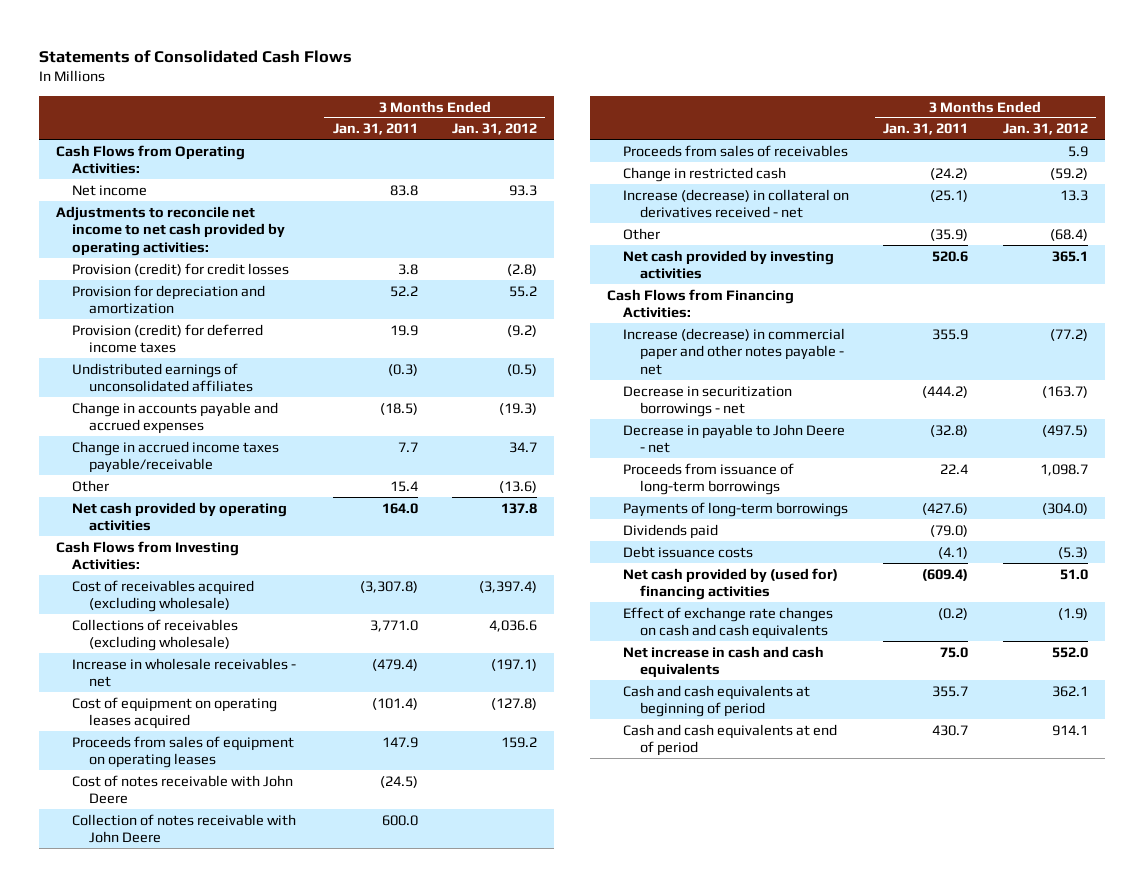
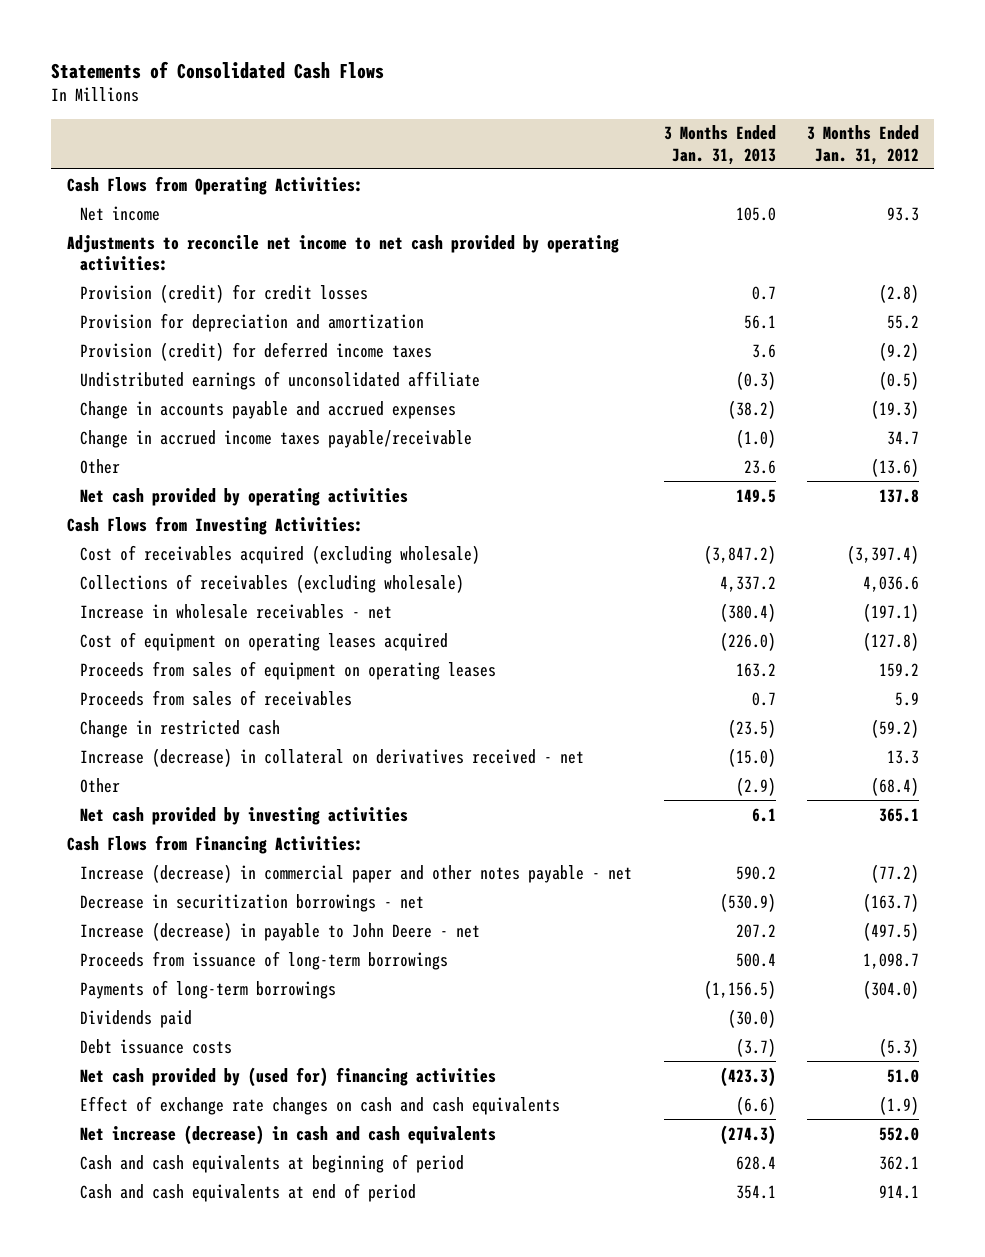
- | 3 Months Ended Jan. 31, 2011 | 3 Months Ended Jan. 31, 2012
+ | 3 Months Ended Jan. 31, 2013 | 3 Months Ended Jan. 31, 2012
- Undistributed earnings of unconsolidated affiliates | (0.3) | (0.5)
+ Undistributed earnings of unconsolidated affiliate | (0.3) | (0.5)
- Cost of notes receivable with John Deere | (24.5) |
- Collection of notes receivable with John Deere | 600.0 |
- Decrease in payable to John Deere - net | (32.8) | (497.5)
+ Increase (decrease) in payable to John Deere - net | 207.2 | (497.5)
- Net increase in cash and cash equivalents | 75.0 | 552.0
+ Net increase (decrease) in cash and cash equivalents | (274.3) | 552.0

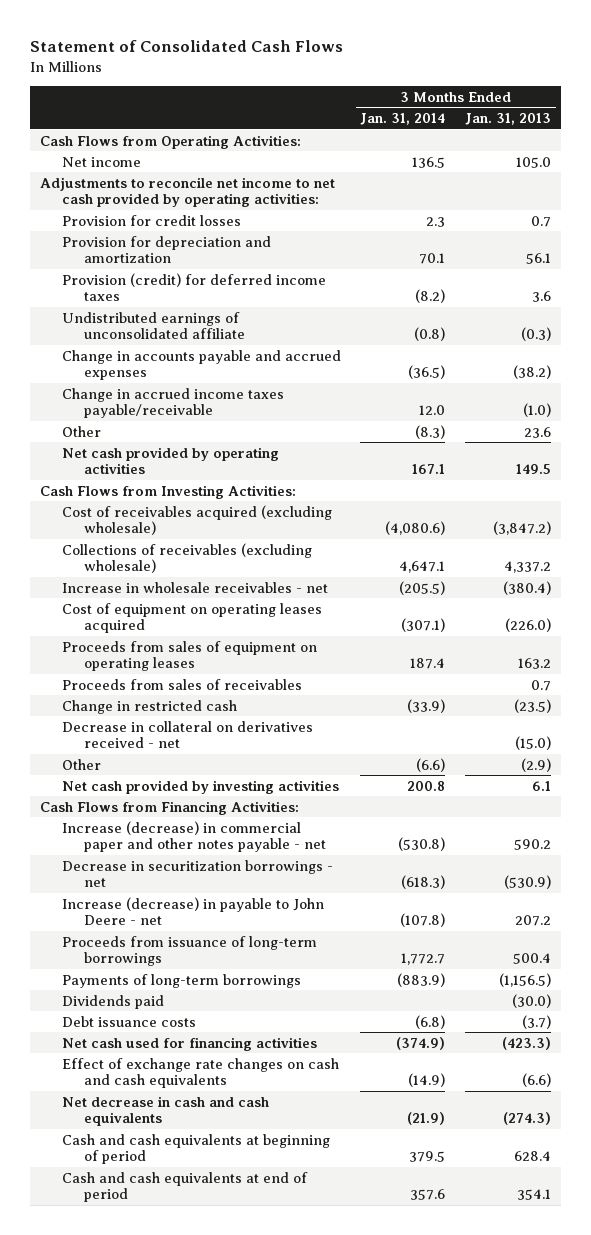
- Statements of Consolidated Cash Flows
+ Statement of Consolidated Cash Flows
- | 3 Months Ended Jan. 31, 2013 | 3 Months Ended Jan. 31, 2012
+ | 3 Months Ended Jan. 31, 2014 | 3 Months Ended Jan. 31, 2013
- Provision (credit) for credit losses | 0.7 | (2.8)
+ Provision for credit losses | 2.3 | 0.7
- Increase (decrease) in collateral on derivatives received - net | (15.0) | 13.3
+ Decrease in collateral on derivatives received - net | | (15.0)
- Net cash provided by (used for) financing activities | (423.3) | 51.0
+ Net cash used for financing activities | (374.9) | (423.3)
- Net increase (decrease) in cash and cash equivalents | (274.3) | 552.0
+ Net decrease in cash and cash equivalents | (21.9) | (274.3)

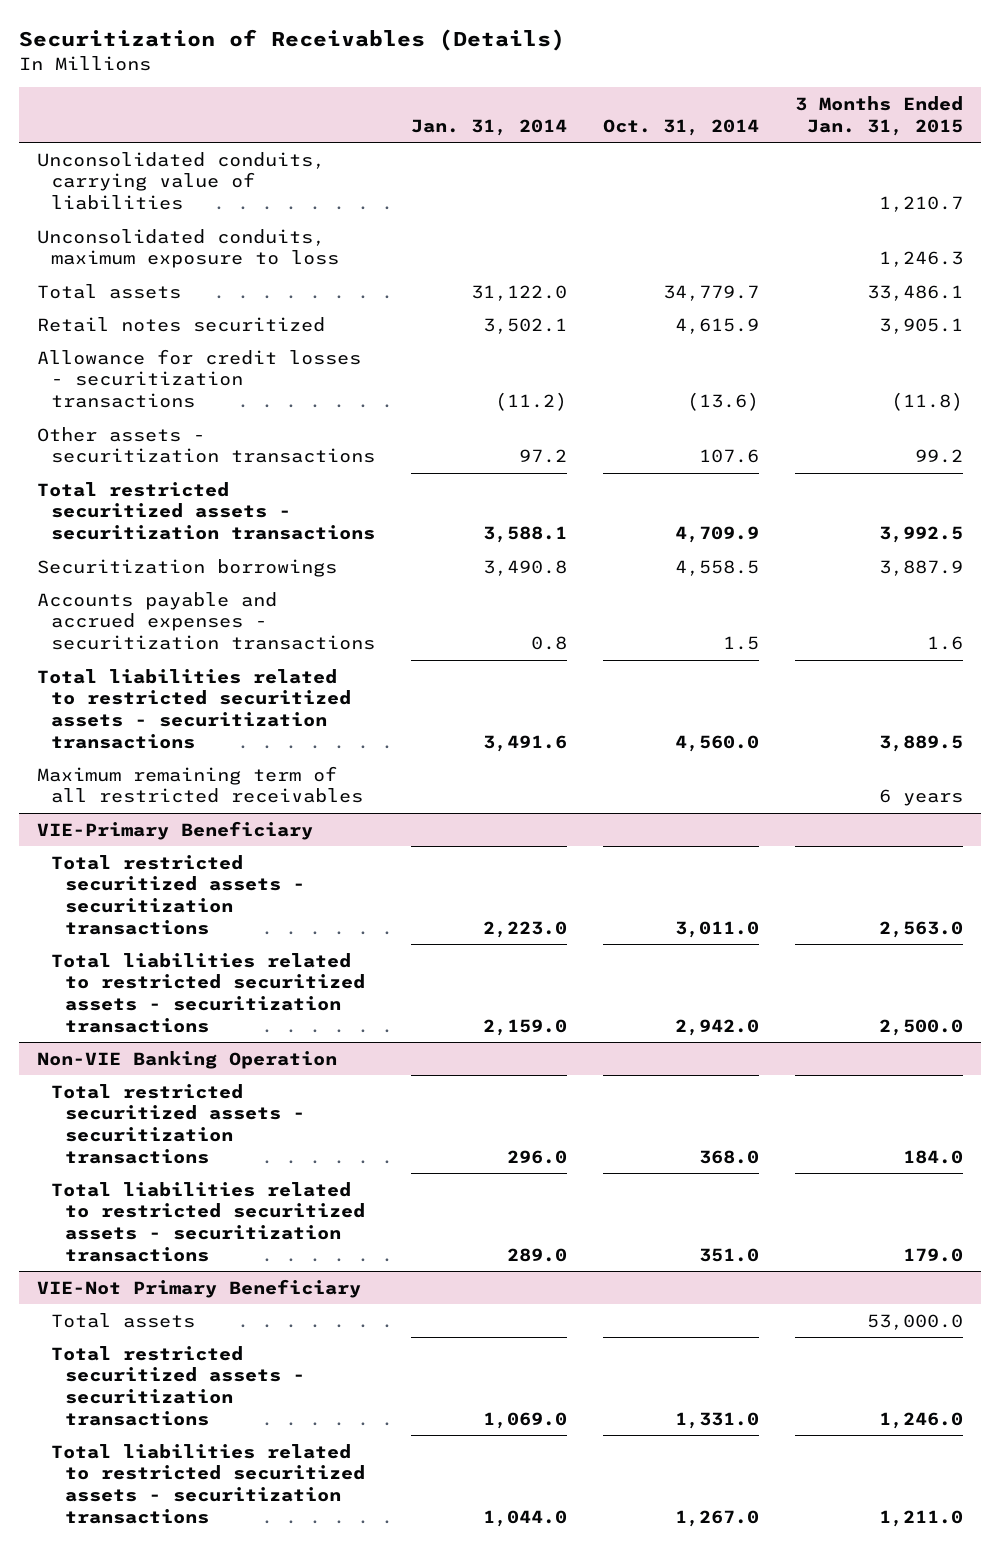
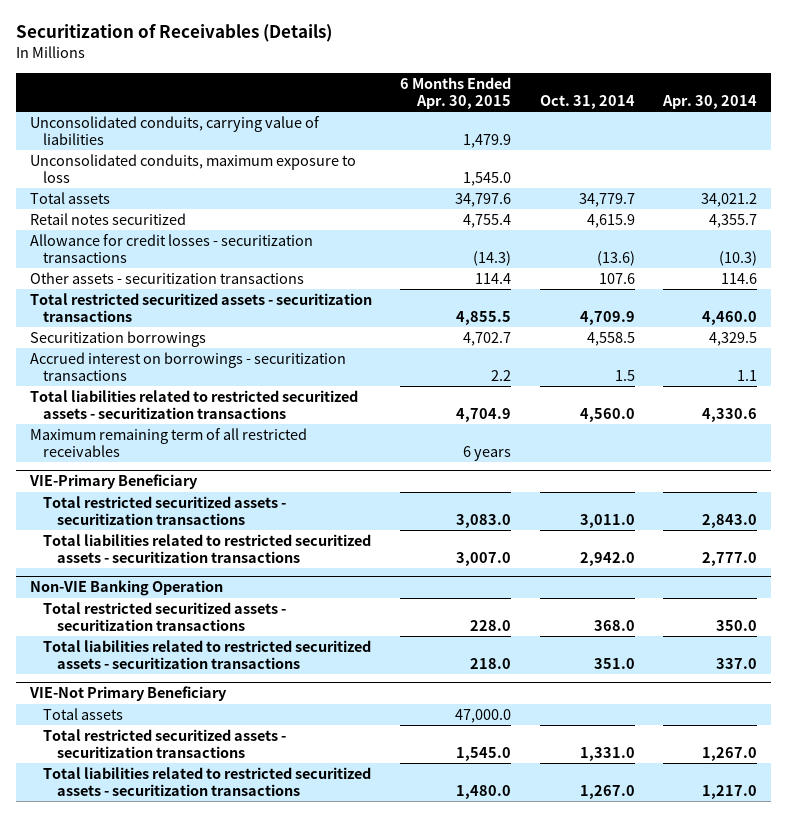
- | Jan. 31, 2014 | Oct. 31, 2014 | 3 Months Ended Jan. 31, 2015
+ | 6 Months Ended Apr. 30, 2015 | Oct. 31, 2014 | Apr. 30, 2014
- Accounts payable and accrued expenses - securitization transactions | 0.8 | 1.5 | 1.6
+ Accrued interest on borrowings - securitization transactions | 2.2 | 1.5 | 1.1

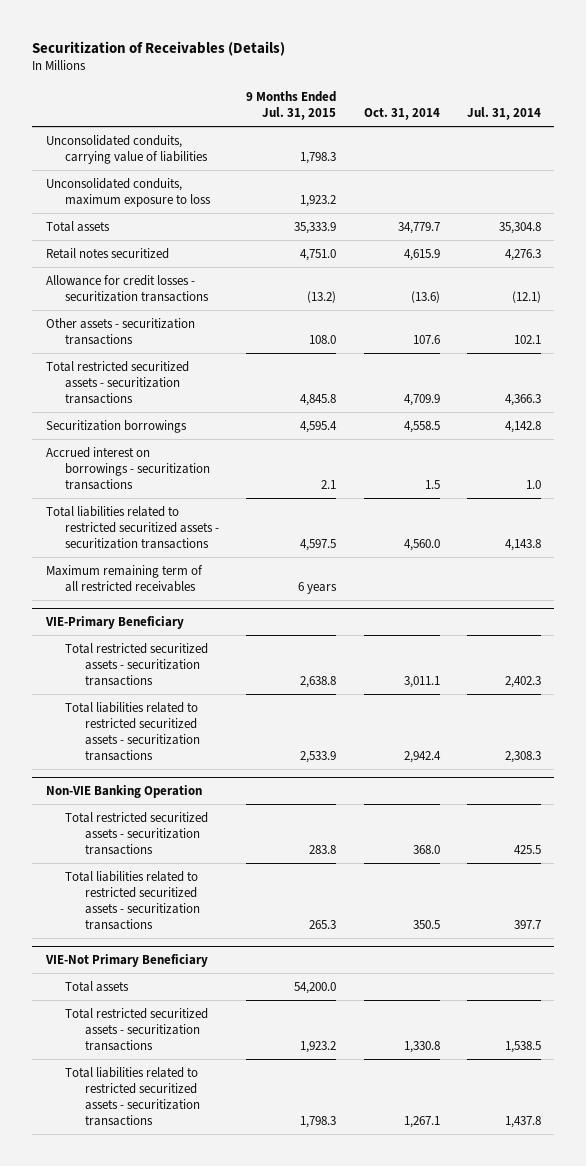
- | 6 Months Ended Apr. 30, 2015 | Oct. 31, 2014 | Apr. 30, 2014
+ | 9 Months Ended Jul. 31, 2015 | Oct. 31, 2014 | Jul. 31, 2014
@ VIE-Primary Beneficiary
- Total restricted securitized assets - securitization transactions | 3,083.0 | 3,011.0 | 2,843.0
- Total liabilities related to restricted securitized assets - securitization transactions | 3,007.0 | 2,942.0 | 2,777.0
+ Total restricted securitized assets - securitization transactions | 2,638.8 | 3,011.1 | 2,402.3
+ Total liabilities related to restricted securitized assets - securitization transactions | 2,533.9 | 2,942.4 | 2,308.3
@ Non-VIE Banking Operation
- Total liabilities related to restricted securitized assets - securitization transactions | 218.0 | 351.0 | 337.0
+ Total liabilities related to restricted securitized assets - securitization transactions | 265.3 | 350.5 | 397.7
@ VIE-Not Primary Beneficiary
- Total restricted securitized assets - securitization transactions | 1,545.0 | 1,331.0 | 1,267.0
- Total liabilities related to restricted securitized assets - securitization transactions | 1,480.0 | 1,267.0 | 1,217.0
+ Total restricted securitized assets - securitization transactions | 1,923.2 | 1,330.8 | 1,538.5
+ Total liabilities related to restricted securitized assets - securitization transactions | 1,798.3 | 1,267.1 | 1,437.8

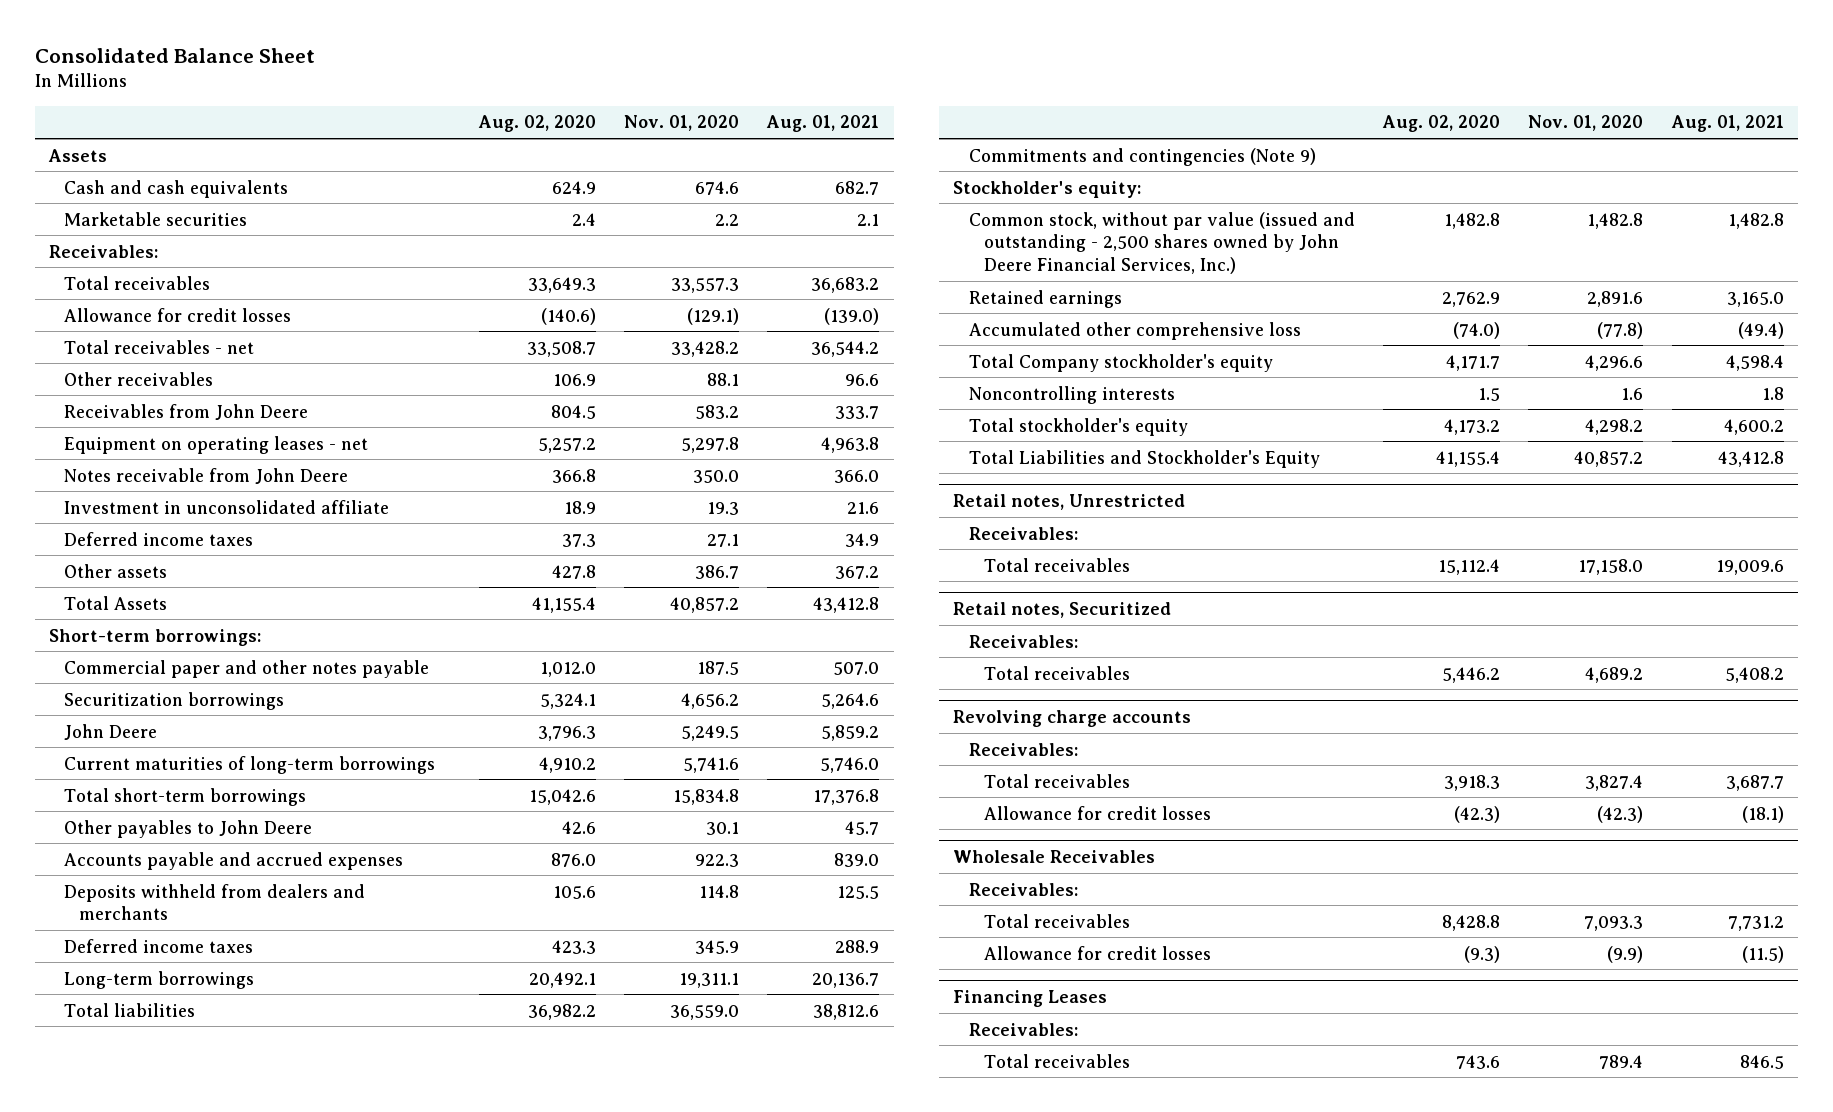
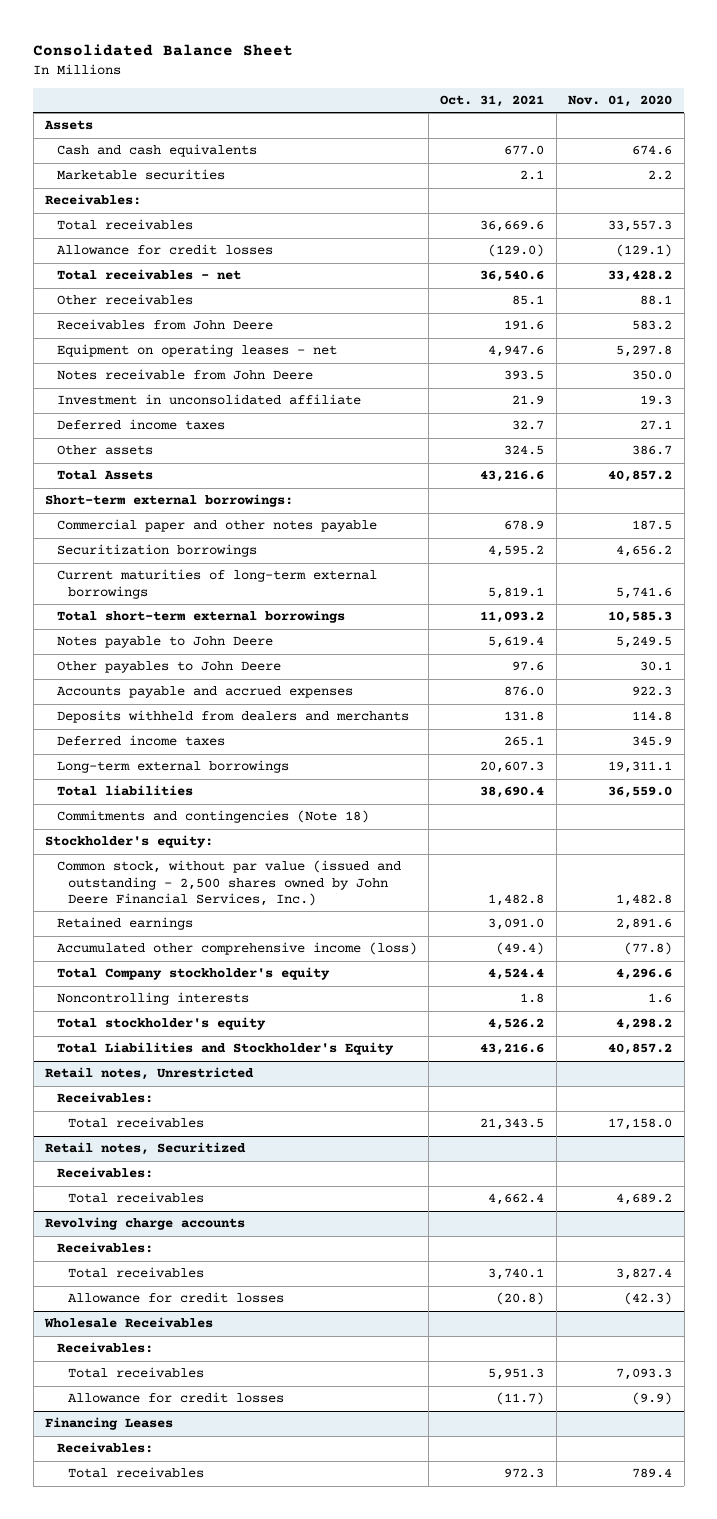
- | Aug. 02, 2020 | Nov. 01, 2020 | Aug. 01, 2021
+ | Oct. 31, 2021 | Nov. 01, 2020
- Short-term borrowings:
+ Short-term external borrowings:
- John Deere | 3,796.3 | 5,249.5 | 5,859.2
- Current maturities of long-term borrowings | 4,910.2 | 5,741.6 | 5,746.0
- Total short-term borrowings | 15,042.6 | 15,834.8 | 17,376.8
+ Current maturities of long-term external borrowings | 5,819.1 | 5,741.6
+ Total short-term external borrowings | 11,093.2 | 10,585.3
+ Notes payable to John Deere | 5,619.4 | 5,249.5
- Long-term borrowings | 20,492.1 | 19,311.1 | 20,136.7
+ Long-term external borrowings | 20,607.3 | 19,311.1
- Commitments and contingencies (Note 9)
+ Commitments and contingencies (Note 18)
- Accumulated other comprehensive loss | (74.0) | (77.8) | (49.4)
+ Accumulated other comprehensive income (loss) | (49.4) | (77.8)

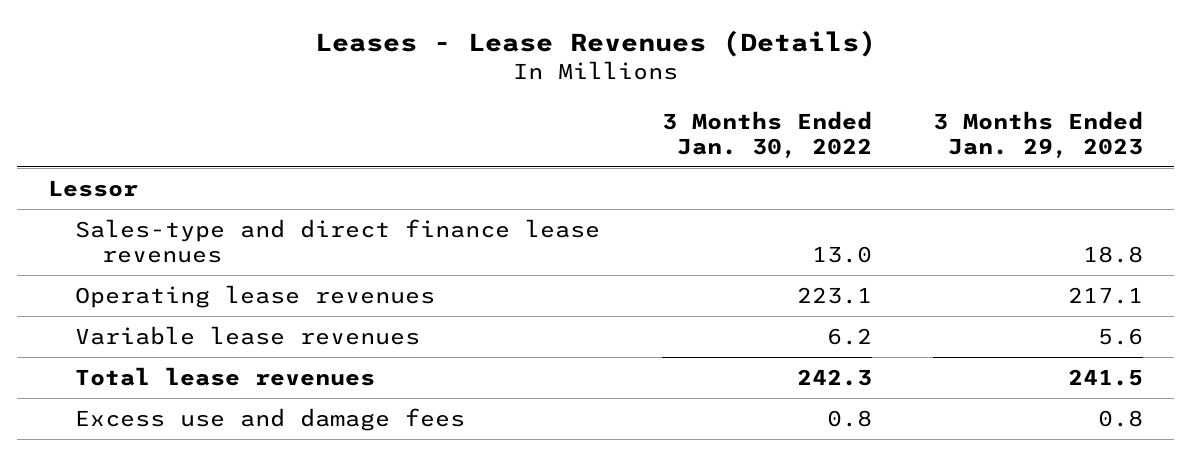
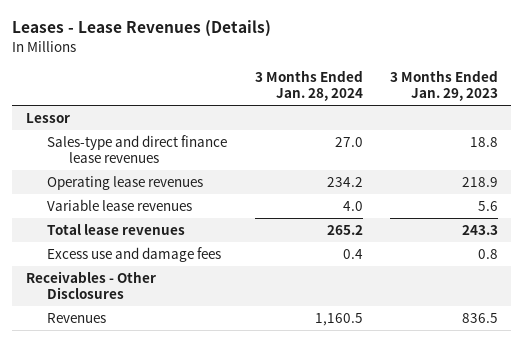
- | 3 Months Ended Jan. 30, 2022 | 3 Months Ended Jan. 29, 2023
+ | 3 Months Ended Jan. 28, 2024 | 3 Months Ended Jan. 29, 2023
- Operating lease revenues | 223.1 | 217.1
+ Operating lease revenues | 234.2 | 218.9
- Total lease revenues | 242.3 | 241.5
+ Total lease revenues | 265.2 | 243.3
+ Receivables - Other Disclosures
+ Revenues | 1,160.5 | 836.5

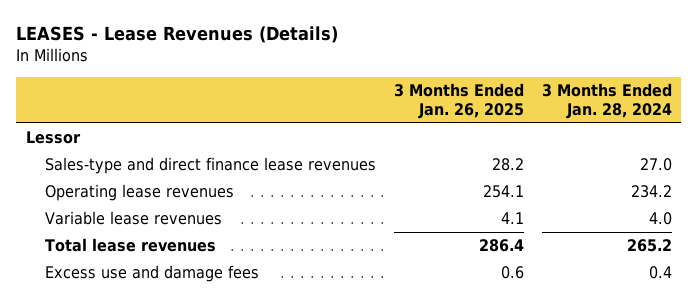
- Leases - Lease Revenues (Details)
+ LEASES - Lease Revenues (Details)
- | 3 Months Ended Jan. 28, 2024 | 3 Months Ended Jan. 29, 2023
+ | 3 Months Ended Jan. 26, 2025 | 3 Months Ended Jan. 28, 2024
- Receivables - Other Disclosures
- Revenues | 1,160.5 | 836.5

